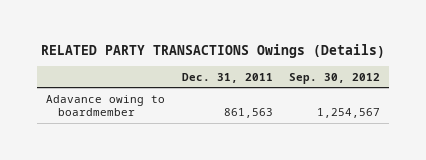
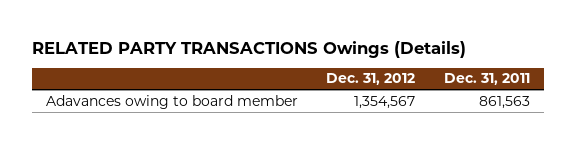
- | Dec. 31, 2011 | Sep. 30, 2012
+ | Dec. 31, 2012 | Dec. 31, 2011
- Adavance owing to boardmember | 861,563 | 1,254,567
+ Adavances owing to board member | 1,354,567 | 861,563

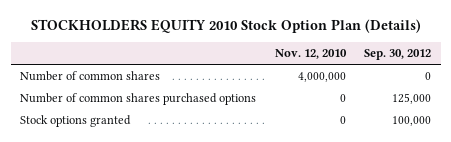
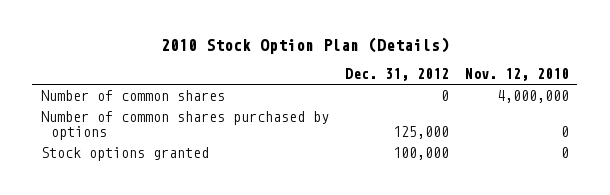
- STOCKHOLDERS EQUITY 2010 Stock Option Plan (Details)
+ 2010 Stock Option Plan (Details)
- | Nov. 12, 2010 | Sep. 30, 2012
+ | Dec. 31, 2012 | Nov. 12, 2010
- Number of common shares purchased options | 0 | 125,000
+ Number of common shares purchased by options | 125,000 | 0

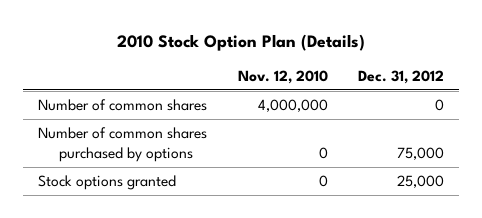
- | Dec. 31, 2012 | Nov. 12, 2010
+ | Nov. 12, 2010 | Dec. 31, 2012
- Number of common shares purchased by options | 125,000 | 0
- Stock options granted | 100,000 | 0
+ Number of common shares purchased by options | 0 | 75,000
+ Stock options granted | 0 | 25,000

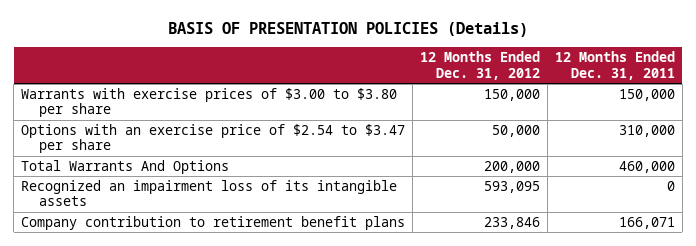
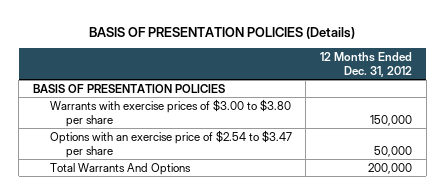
- | 12 Months Ended Dec. 31, 2012 | 12 Months Ended Dec. 31, 2011
+ | 12 Months Ended Dec. 31, 2012
+ BASIS OF PRESENTATION POLICIES
- Recognized an impairment loss of its intangible assets | 593,095 | 0
- Company contribution to retirement benefit plans | 233,846 | 166,071

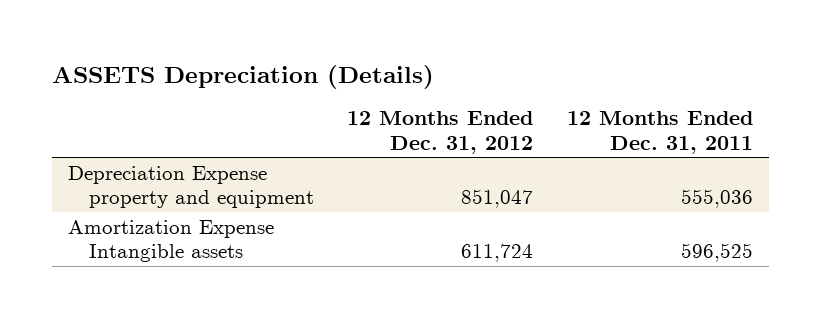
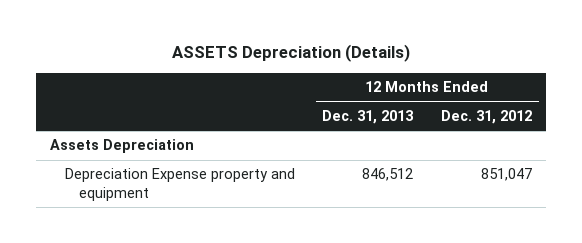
- | 12 Months Ended Dec. 31, 2012 | 12 Months Ended Dec. 31, 2011
+ | 12 Months Ended Dec. 31, 2013 | 12 Months Ended Dec. 31, 2012
+ Assets Depreciation
- Amortization Expense Intangible assets | 611,724 | 596,525

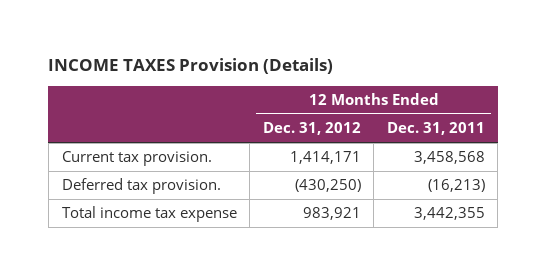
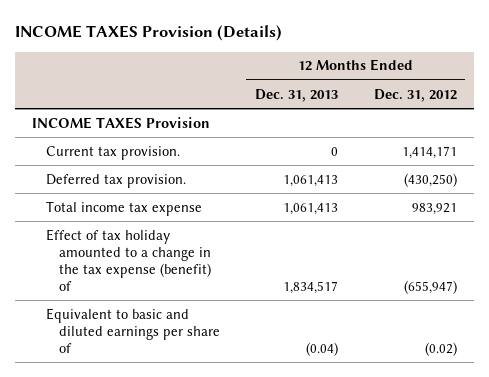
- | 12 Months Ended Dec. 31, 2012 | 12 Months Ended Dec. 31, 2011
+ | 12 Months Ended Dec. 31, 2013 | 12 Months Ended Dec. 31, 2012
+ INCOME TAXES Provision
+ Effect of tax holiday amounted to a change in the tax expense (benefit) of | 1,834,517 | (655,947)
+ Equivalent to basic and diluted earnings per share of | (0.04) | (0.02)

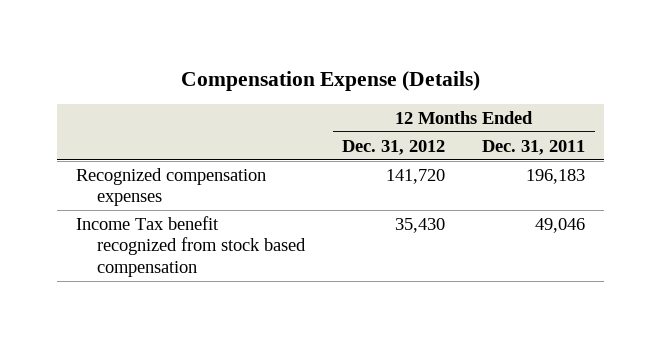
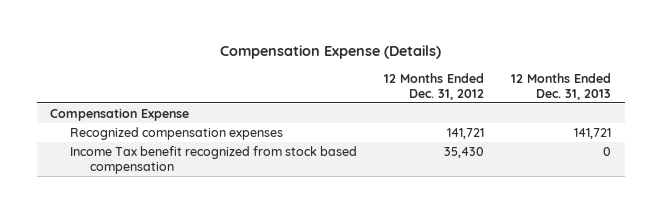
- | 12 Months Ended Dec. 31, 2012 | 12 Months Ended Dec. 31, 2011
+ | 12 Months Ended Dec. 31, 2012 | 12 Months Ended Dec. 31, 2013
- Recognized compensation expenses | 141,720 | 196,183
+ Compensation Expense
+ Recognized compensation expenses | 141,721 | 141,721

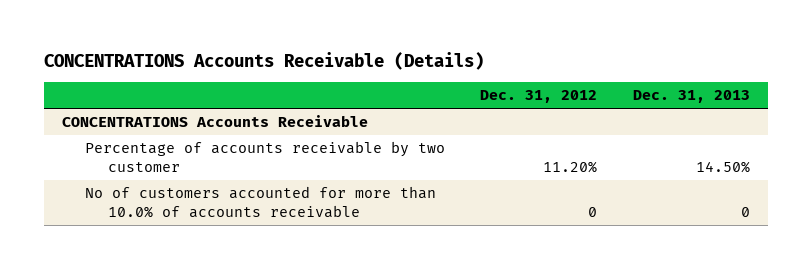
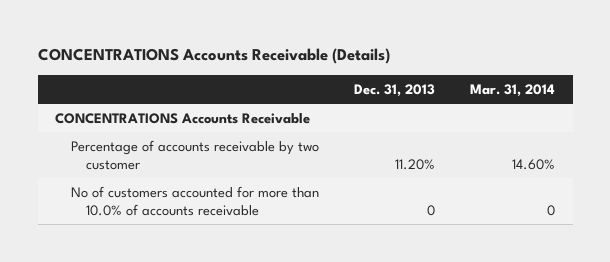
- | Dec. 31, 2012 | Dec. 31, 2013
+ | Dec. 31, 2013 | Mar. 31, 2014
- Percentage of accounts receivable by two customer | 11.20% | 14.50%
+ Percentage of accounts receivable by two customer | 11.20% | 14.60%

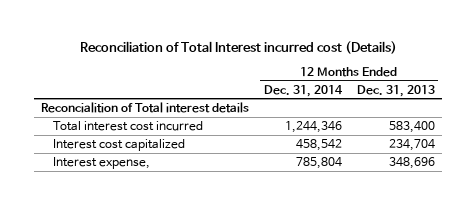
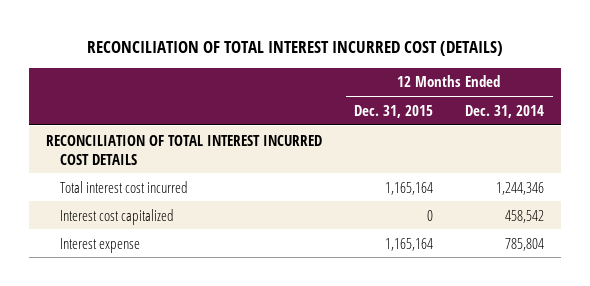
- Reconciliation of Total Interest incurred cost (Details)
+ RECONCILIATION OF TOTAL INTEREST INCURRED COST (DETAILS)
- | 12 Months Ended Dec. 31, 2014 | 12 Months Ended Dec. 31, 2013
+ | 12 Months Ended Dec. 31, 2015 | 12 Months Ended Dec. 31, 2014
- Reconcialition of Total interest details
+ RECONCILIATION OF TOTAL INTEREST INCURRED COST DETAILS
- Interest expense, | 785,804 | 348,696
+ Interest expense | 1,165,164 | 785,804

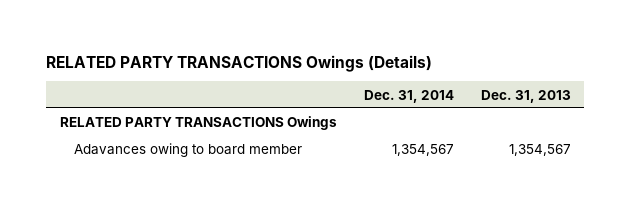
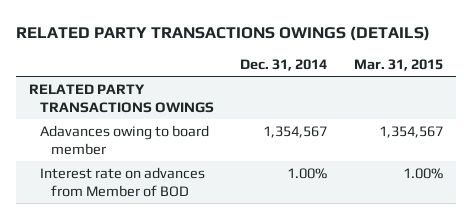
- RELATED PARTY TRANSACTIONS Owings (Details)
+ RELATED PARTY TRANSACTIONS OWINGS (DETAILS)
- | Dec. 31, 2014 | Dec. 31, 2013
+ | Dec. 31, 2014 | Mar. 31, 2015
- RELATED PARTY TRANSACTIONS Owings
+ RELATED PARTY TRANSACTIONS OWINGS
+ Interest rate on advances from Member of BOD | 1.00% | 1.00%

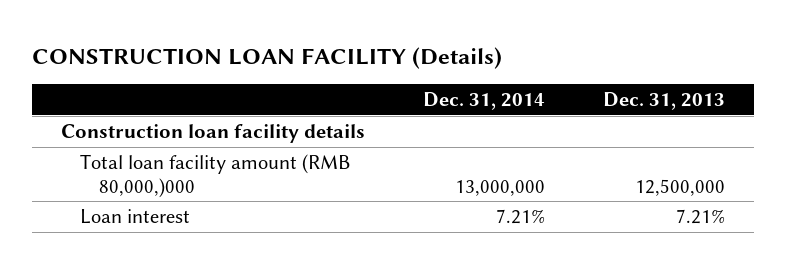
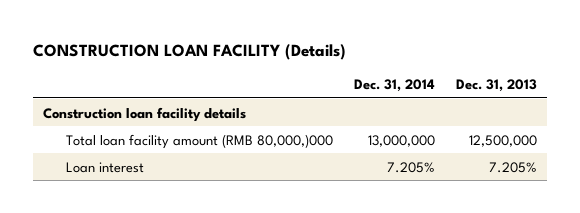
- Loan interest | 7.21% | 7.21%
+ Loan interest | 7.205% | 7.205%

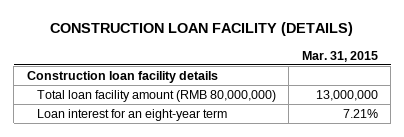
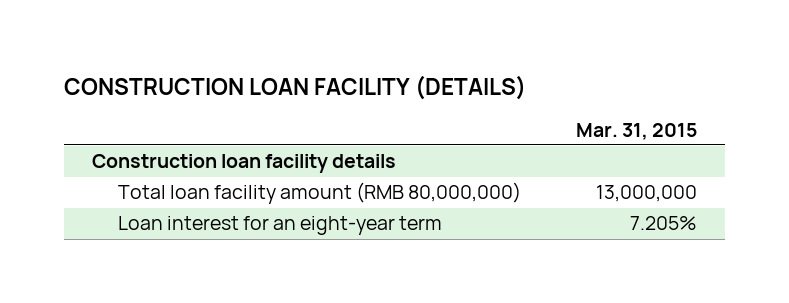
- Loan interest for an eight-year term | 7.21%
+ Loan interest for an eight-year term | 7.205%

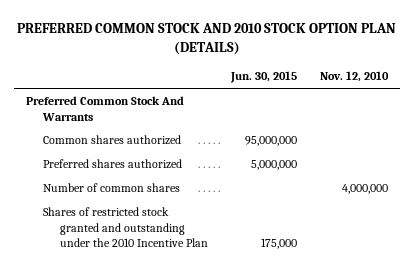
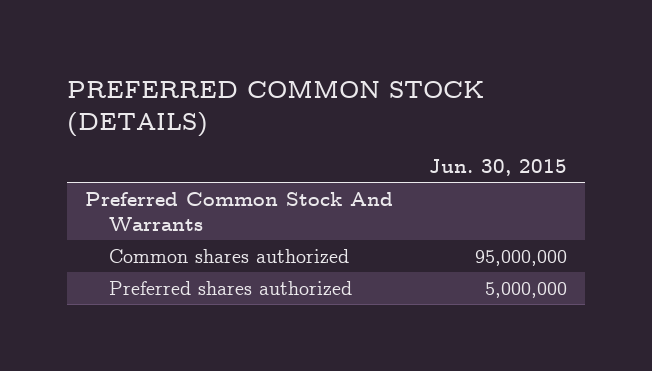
- PREFERRED COMMON STOCK AND 2010 STOCK OPTION PLAN (DETAILS)
+ PREFERRED COMMON STOCK (DETAILS)
- | Jun. 30, 2015 | Nov. 12, 2010
+ | Jun. 30, 2015
- Number of common shares | | 4,000,000
- Shares of restricted stock granted and outstanding under the 2010 Incentive Plan | 175,000 |

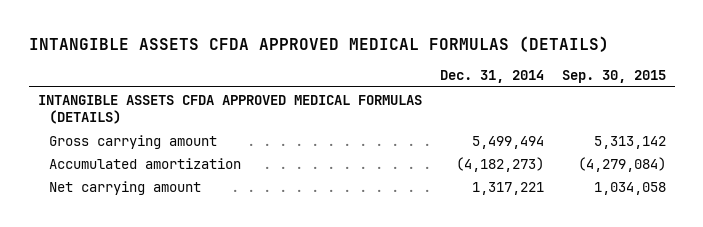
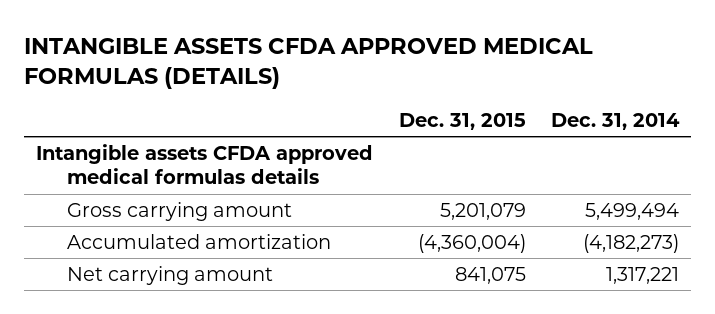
- | Dec. 31, 2014 | Sep. 30, 2015
+ | Dec. 31, 2015 | Dec. 31, 2014
- INTANGIBLE ASSETS CFDA APPROVED MEDICAL FORMULAS (DETAILS)
+ Intangible assets CFDA approved medical formulas details

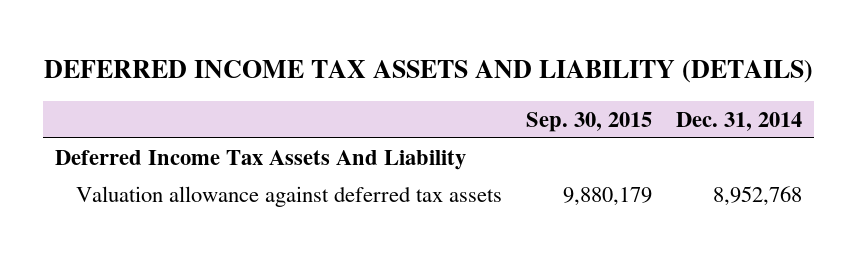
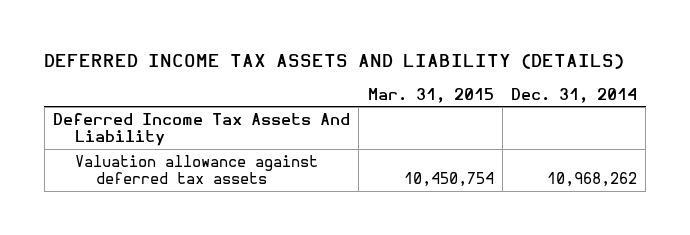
- | Sep. 30, 2015 | Dec. 31, 2014
+ | Mar. 31, 2015 | Dec. 31, 2014
- Valuation allowance against deferred tax assets | 9,880,179 | 8,952,768
+ Valuation allowance against deferred tax assets | 10,450,754 | 10,968,262

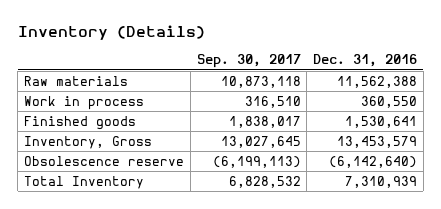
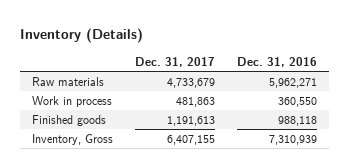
- | Sep. 30, 2017 | Dec. 31, 2016
+ | Dec. 31, 2017 | Dec. 31, 2016
- Raw materials | 10,873,118 | 11,562,388
+ Raw materials | 4,733,679 | 5,962,271
- Finished goods | 1,838,017 | 1,530,641
- Inventory, Gross | 13,027,645 | 13,453,579
- Obsolescence reserve | (6,199,113) | (6,142,640)
- Total Inventory | 6,828,532 | 7,310,939
+ Finished goods | 1,191,613 | 988,118
+ Inventory, Gross | 6,407,155 | 7,310,939

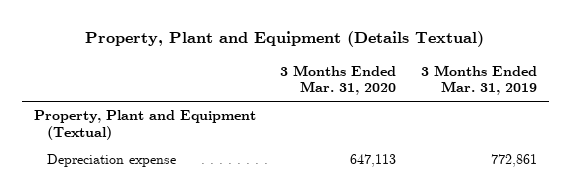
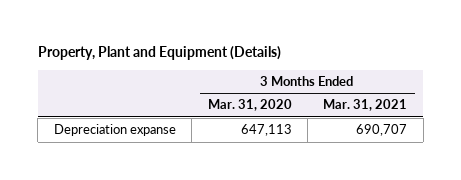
- Property, Plant and Equipment (Details Textual)
+ Property, Plant and Equipment (Details)
- | 3 Months Ended Mar. 31, 2020 | 3 Months Ended Mar. 31, 2019
+ | 3 Months Ended Mar. 31, 2020 | 3 Months Ended Mar. 31, 2021
- Property, Plant and Equipment (Textual)
- Depreciation expense | 647,113 | 772,861
+ Depreciation expanse | 647,113 | 690,707

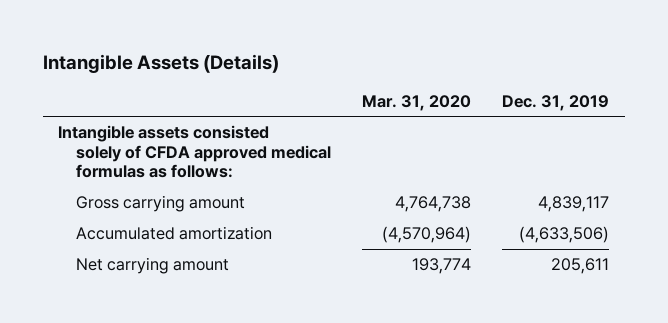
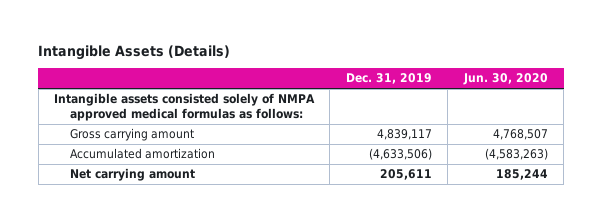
- | Mar. 31, 2020 | Dec. 31, 2019
+ | Dec. 31, 2019 | Jun. 30, 2020
- Intangible assets consisted solely of CFDA approved medical formulas as follows:
+ Intangible assets consisted solely of NMPA approved medical formulas as follows:

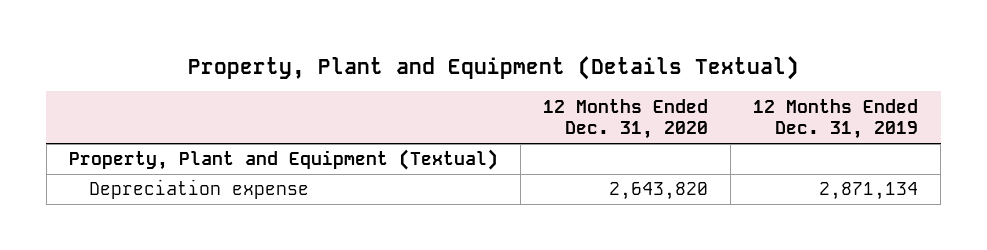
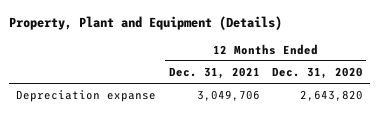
- Property, Plant and Equipment (Details Textual)
+ Property, Plant and Equipment (Details)
- | 12 Months Ended Dec. 31, 2020 | 12 Months Ended Dec. 31, 2019
+ | 12 Months Ended Dec. 31, 2021 | 12 Months Ended Dec. 31, 2020
- Property, Plant and Equipment (Textual)
- Depreciation expense | 2,643,820 | 2,871,134
+ Depreciation expanse | 3,049,706 | 2,643,820

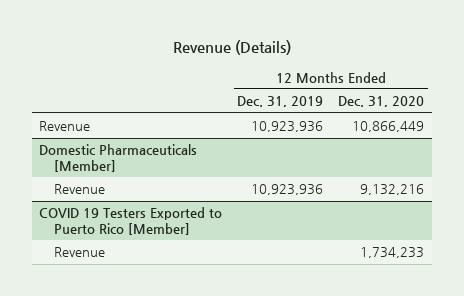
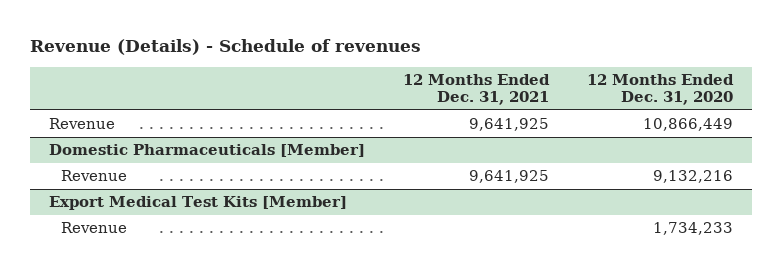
- Revenue (Details)
+ Revenue (Details) - Schedule of revenues
- | 12 Months Ended Dec. 31, 2019 | 12 Months Ended Dec. 31, 2020
+ | 12 Months Ended Dec. 31, 2021 | 12 Months Ended Dec. 31, 2020
- COVID 19 Testers Exported to Puerto Rico [Member]
+ Export Medical Test Kits [Member]

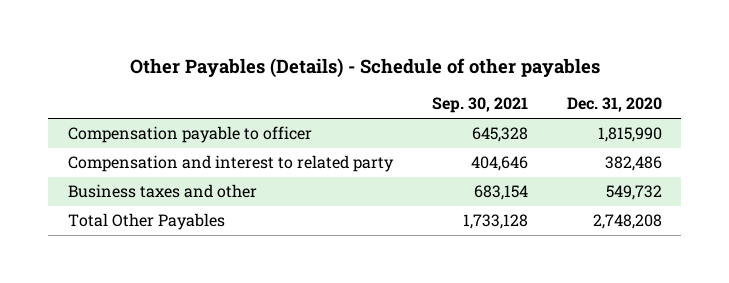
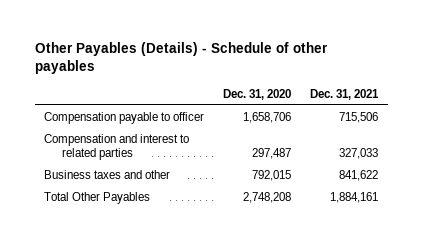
- | Sep. 30, 2021 | Dec. 31, 2020
+ | Dec. 31, 2020 | Dec. 31, 2021
- Compensation payable to officer | 645,328 | 1,815,990
- Compensation and interest to related party | 404,646 | 382,486
- Business taxes and other | 683,154 | 549,732
+ Compensation payable to officer | 1,658,706 | 715,506
+ Compensation and interest to related parties | 297,487 | 327,033
+ Business taxes and other | 792,015 | 841,622

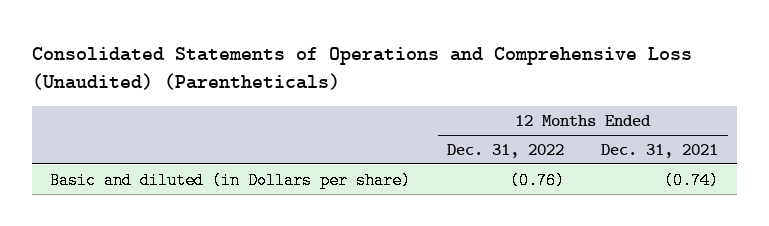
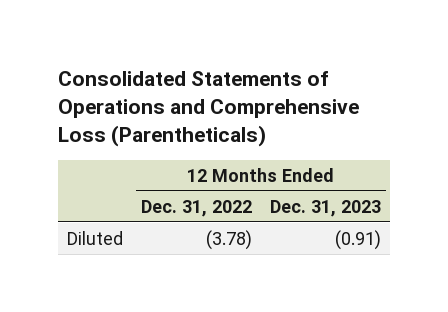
- Consolidated Statements of Operations and Comprehensive Loss (Unaudited) (Parentheticals)
+ Consolidated Statements of Operations and Comprehensive Loss (Parentheticals)
- | 12 Months Ended Dec. 31, 2022 | 12 Months Ended Dec. 31, 2021
+ | 12 Months Ended Dec. 31, 2022 | 12 Months Ended Dec. 31, 2023
- Basic and diluted (in Dollars per share) | (0.76) | (0.74)
+ Diluted | (3.78) | (0.91)

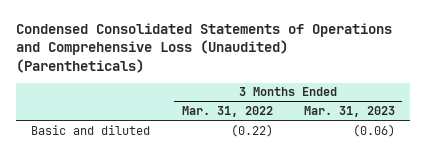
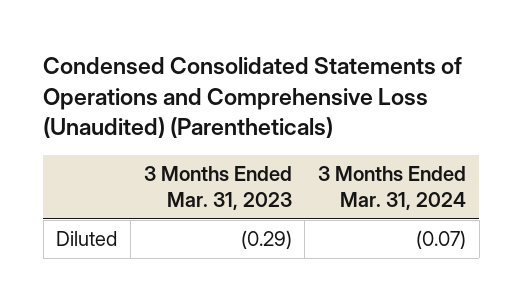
- | 3 Months Ended Mar. 31, 2022 | 3 Months Ended Mar. 31, 2023
+ | 3 Months Ended Mar. 31, 2023 | 3 Months Ended Mar. 31, 2024
- Basic and diluted | (0.22) | (0.06)
+ Diluted | (0.29) | (0.07)

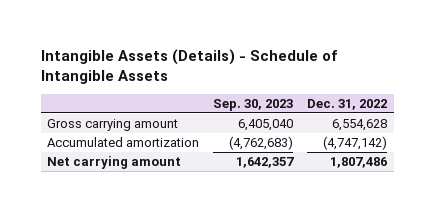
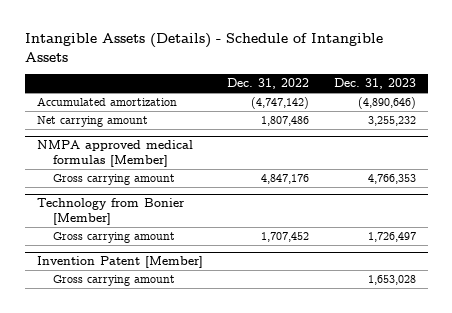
- | Sep. 30, 2023 | Dec. 31, 2022
+ | Dec. 31, 2022 | Dec. 31, 2023
- Gross carrying amount | 6,405,040 | 6,554,628
+ NMPA approved medical formulas [Member]
+ Gross carrying amount | 4,847,176 | 4,766,353
+ Technology from Bonier [Member]
+ Gross carrying amount | 1,707,452 | 1,726,497
+ Invention Patent [Member]
+ Gross carrying amount | | 1,653,028

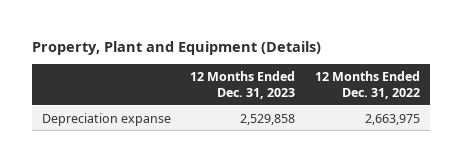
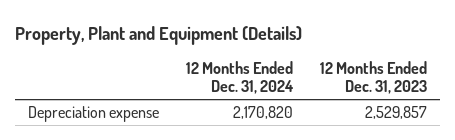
- | 12 Months Ended Dec. 31, 2023 | 12 Months Ended Dec. 31, 2022
+ | 12 Months Ended Dec. 31, 2024 | 12 Months Ended Dec. 31, 2023
- Depreciation expanse | 2,529,858 | 2,663,975
+ Depreciation expense | 2,170,820 | 2,529,857

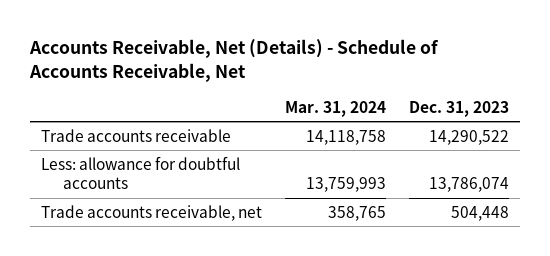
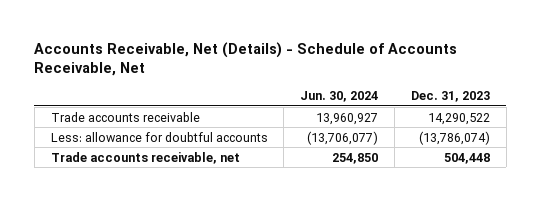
- | Mar. 31, 2024 | Dec. 31, 2023
+ | Jun. 30, 2024 | Dec. 31, 2023
- Less: allowance for doubtful accounts | 13,759,993 | 13,786,074
+ Less: allowance for doubtful accounts | (13,706,077) | (13,786,074)

